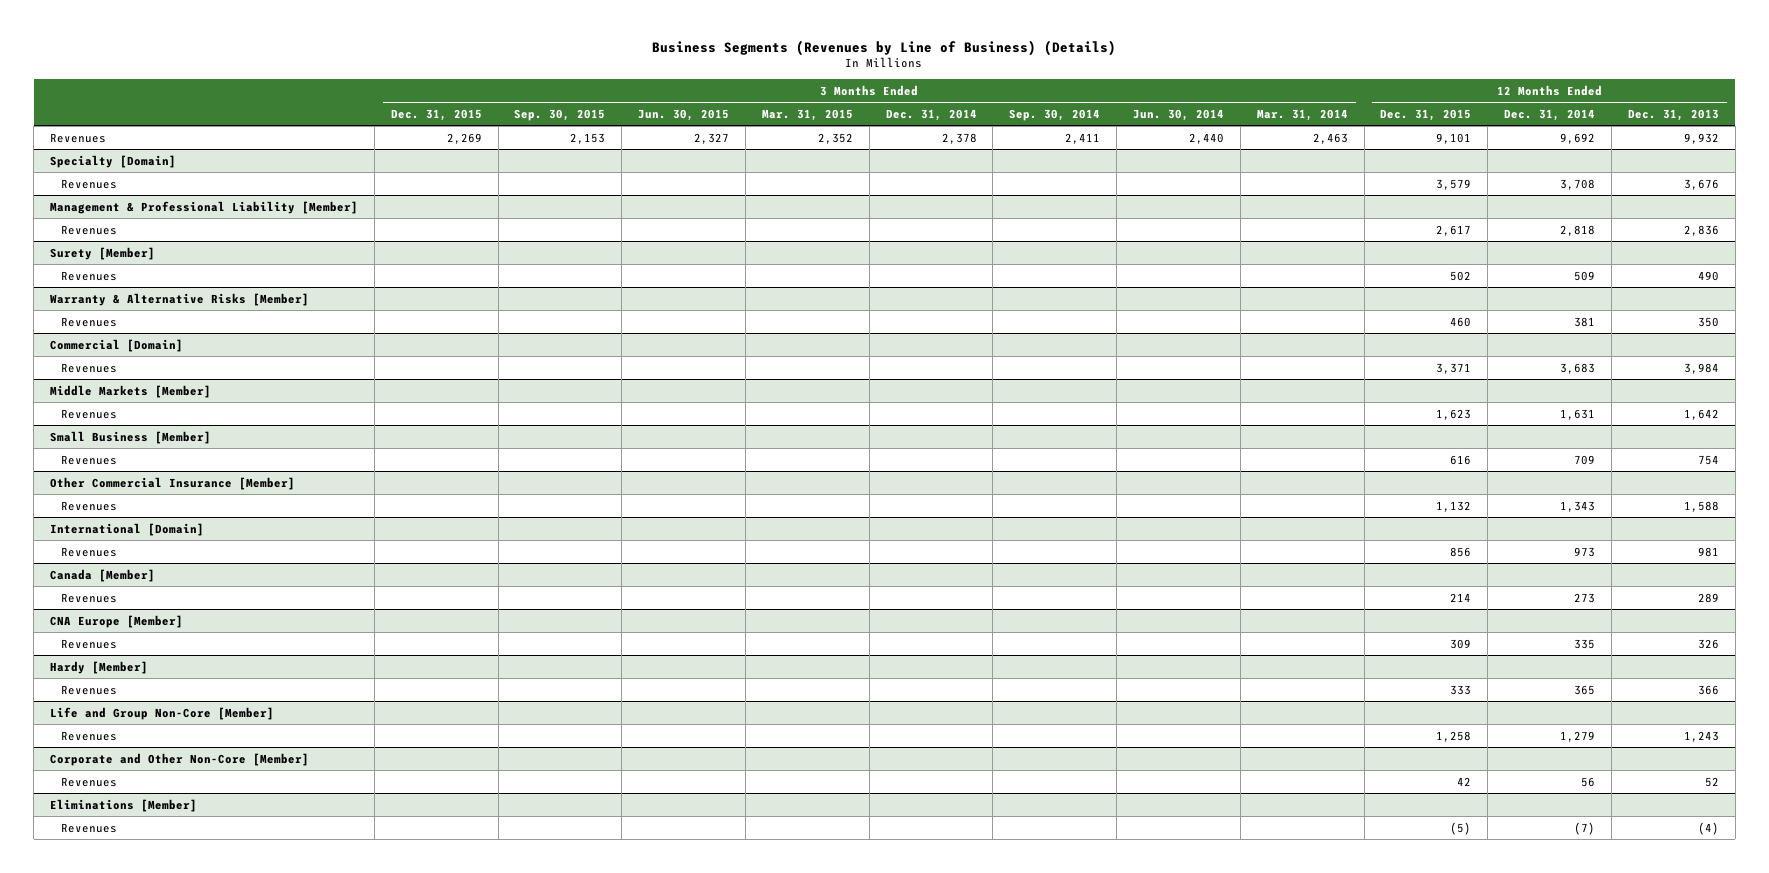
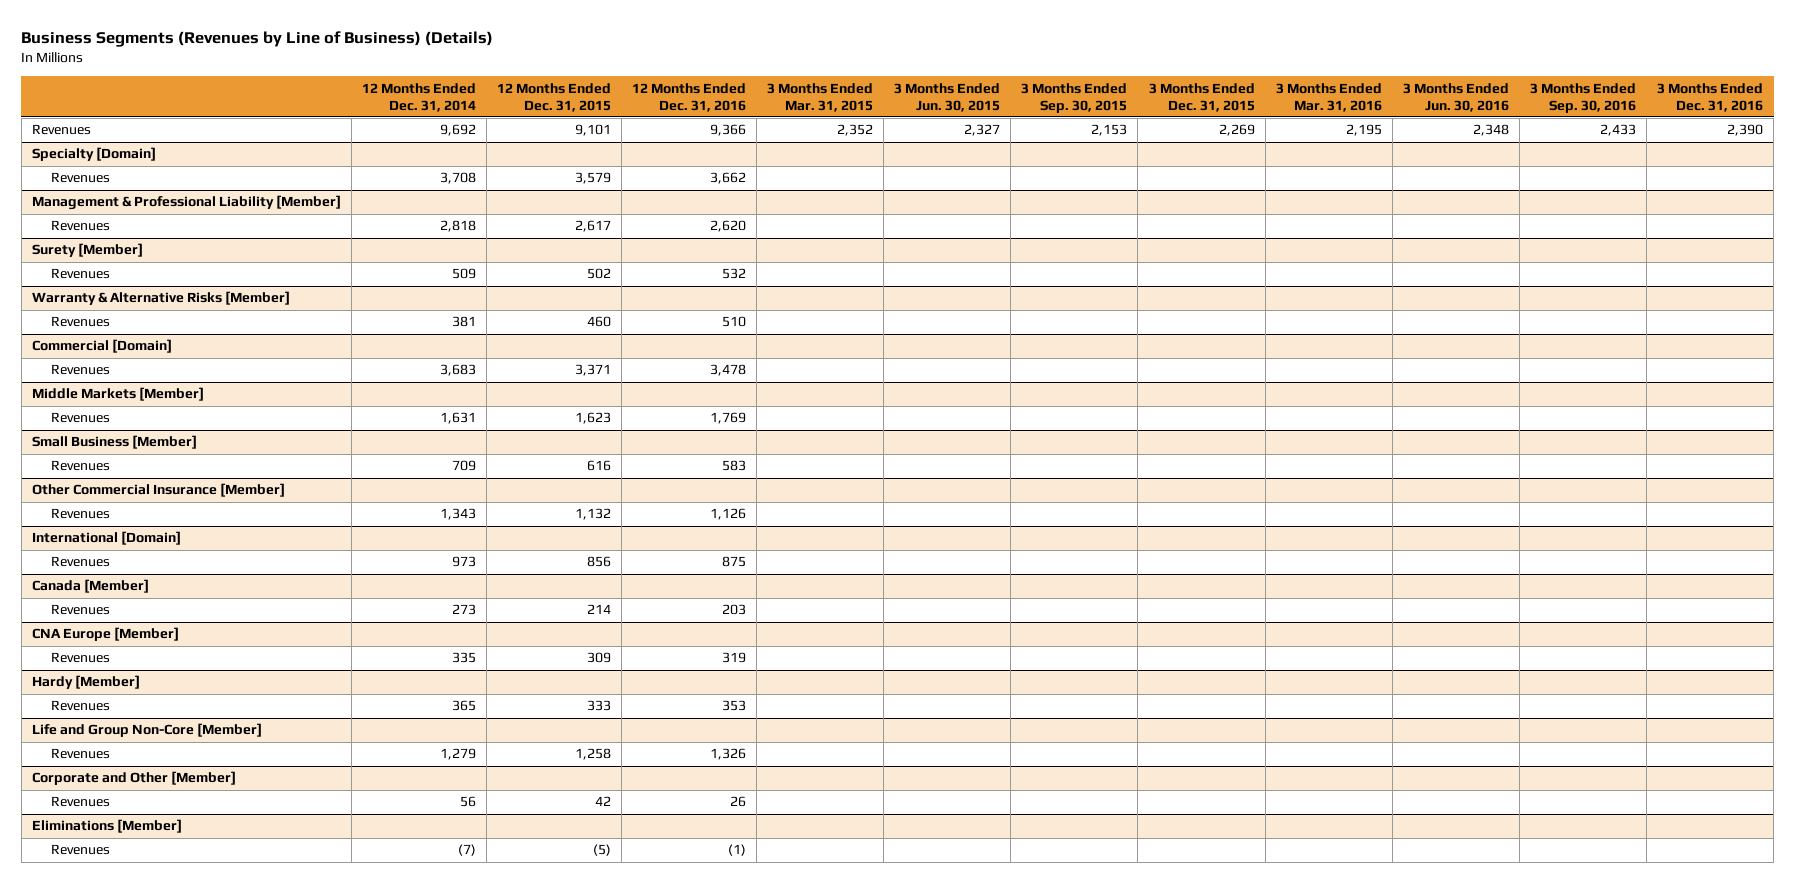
- | 3 Months Ended Dec. 31, 2015 | 3 Months Ended Sep. 30, 2015 | 3 Months Ended Jun. 30, 2015 | 3 Months Ended Mar. 31, 2015 | 3 Months Ended Dec. 31, 2014 | 3 Months Ended Sep. 30, 2014 | 3 Months Ended Jun. 30, 2014 | 3 Months Ended Mar. 31, 2014 | 12 Months Ended Dec. 31, 2015 | 12 Months Ended Dec. 31, 2014 | 12 Months Ended Dec. 31, 2013
+ | 12 Months Ended Dec. 31, 2014 | 12 Months Ended Dec. 31, 2015 | 12 Months Ended Dec. 31, 2016 | 3 Months Ended Mar. 31, 2015 | 3 Months Ended Jun. 30, 2015 | 3 Months Ended Sep. 30, 2015 | 3 Months Ended Dec. 31, 2015 | 3 Months Ended Mar. 31, 2016 | 3 Months Ended Jun. 30, 2016 | 3 Months Ended Sep. 30, 2016 | 3 Months Ended Dec. 31, 2016
- Corporate and Other Non-Core [Member]
+ Corporate and Other [Member]

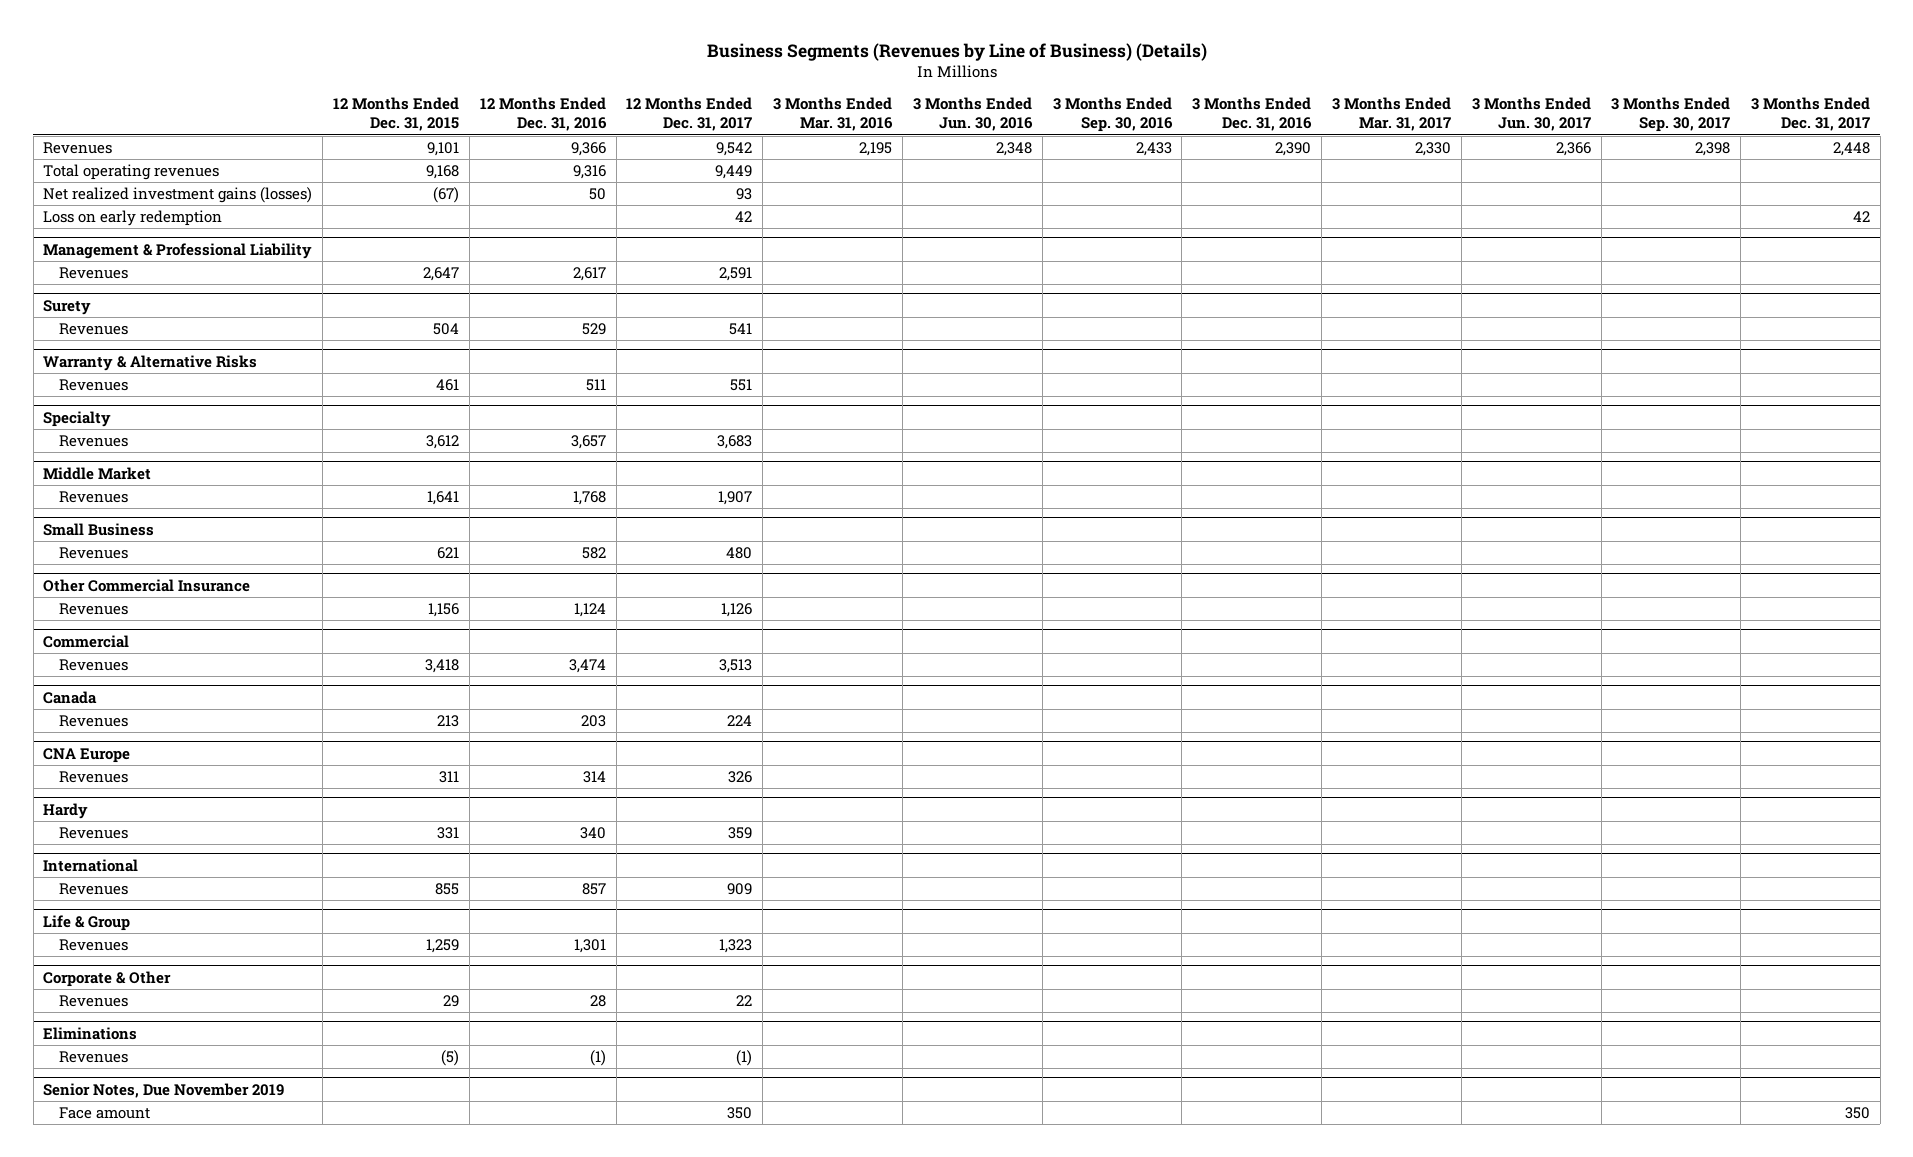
- | 12 Months Ended Dec. 31, 2014 | 12 Months Ended Dec. 31, 2015 | 12 Months Ended Dec. 31, 2016 | 3 Months Ended Mar. 31, 2015 | 3 Months Ended Jun. 30, 2015 | 3 Months Ended Sep. 30, 2015 | 3 Months Ended Dec. 31, 2015 | 3 Months Ended Mar. 31, 2016 | 3 Months Ended Jun. 30, 2016 | 3 Months Ended Sep. 30, 2016 | 3 Months Ended Dec. 31, 2016
+ | 12 Months Ended Dec. 31, 2015 | 12 Months Ended Dec. 31, 2016 | 12 Months Ended Dec. 31, 2017 | 3 Months Ended Mar. 31, 2016 | 3 Months Ended Jun. 30, 2016 | 3 Months Ended Sep. 30, 2016 | 3 Months Ended Dec. 31, 2016 | 3 Months Ended Mar. 31, 2017 | 3 Months Ended Jun. 30, 2017 | 3 Months Ended Sep. 30, 2017 | 3 Months Ended Dec. 31, 2017
- Specialty [Domain]
- Revenues | 3,708 | 3,579 | 3,662 | | | | | | | |
- Management & Professional Liability [Member]
- Revenues | 2,818 | 2,617 | 2,620 | | | | | | | |
- Surety [Member]
- Revenues | 509 | 502 | 532 | | | | | | | |
- Warranty & Alternative Risks [Member]
- Revenues | 381 | 460 | 510 | | | | | | | |
- Commercial [Domain]
- Revenues | 3,683 | 3,371 | 3,478 | | | | | | | |
- Middle Markets [Member]
- Revenues | 1,631 | 1,623 | 1,769 | | | | | | | |
- Small Business [Member]
- Revenues | 709 | 616 | 583 | | | | | | | |
- Other Commercial Insurance [Member]
- Revenues | 1,343 | 1,132 | 1,126 | | | | | | | |
- International [Domain]
- Revenues | 973 | 856 | 875 | | | | | | | |
- Canada [Member]
- Revenues | 273 | 214 | 203 | | | | | | | |
- CNA Europe [Member]
- Revenues | 335 | 309 | 319 | | | | | | | |
- Hardy [Member]
- Revenues | 365 | 333 | 353 | | | | | | | |
- Life and Group Non-Core [Member]
- Revenues | 1,279 | 1,258 | 1,326 | | | | | | | |
- Corporate and Other [Member]
- Revenues | 56 | 42 | 26 | | | | | | | |
- Eliminations [Member]
+ Total operating revenues | 9,168 | 9,316 | 9,449 | | | | | | | |
+ Net realized investment gains (losses) | (67) | 50 | 93 | | | | | | | |
+ Loss on early redemption | | | 42 | | | | | | | | 42
+ Management & Professional Liability
+ Revenues | 2,647 | 2,617 | 2,591 | | | | | | | |
+ Surety
+ Revenues | 504 | 529 | 541 | | | | | | | |
+ Warranty & Alternative Risks
+ Revenues | 461 | 511 | 551 | | | | | | | |
+ Specialty
+ Revenues | 3,612 | 3,657 | 3,683 | | | | | | | |
+ Middle Market
+ Revenues | 1,641 | 1,768 | 1,907 | | | | | | | |
+ Small Business
+ Revenues | 621 | 582 | 480 | | | | | | | |
+ Other Commercial Insurance
+ Revenues | 1,156 | 1,124 | 1,126 | | | | | | | |
+ Commercial
+ Revenues | 3,418 | 3,474 | 3,513 | | | | | | | |
+ Canada
+ Revenues | 213 | 203 | 224 | | | | | | | |
+ CNA Europe
+ Revenues | 311 | 314 | 326 | | | | | | | |
+ Hardy
+ Revenues | 331 | 340 | 359 | | | | | | | |
+ International
+ Revenues | 855 | 857 | 909 | | | | | | | |
+ Life & Group
+ Revenues | 1,259 | 1,301 | 1,323 | | | | | | | |
+ Corporate & Other
+ Revenues | 29 | 28 | 22 | | | | | | | |
+ Eliminations
+ Senior Notes, Due November 2019
+ Face amount | | | 350 | | | | | | | | 350

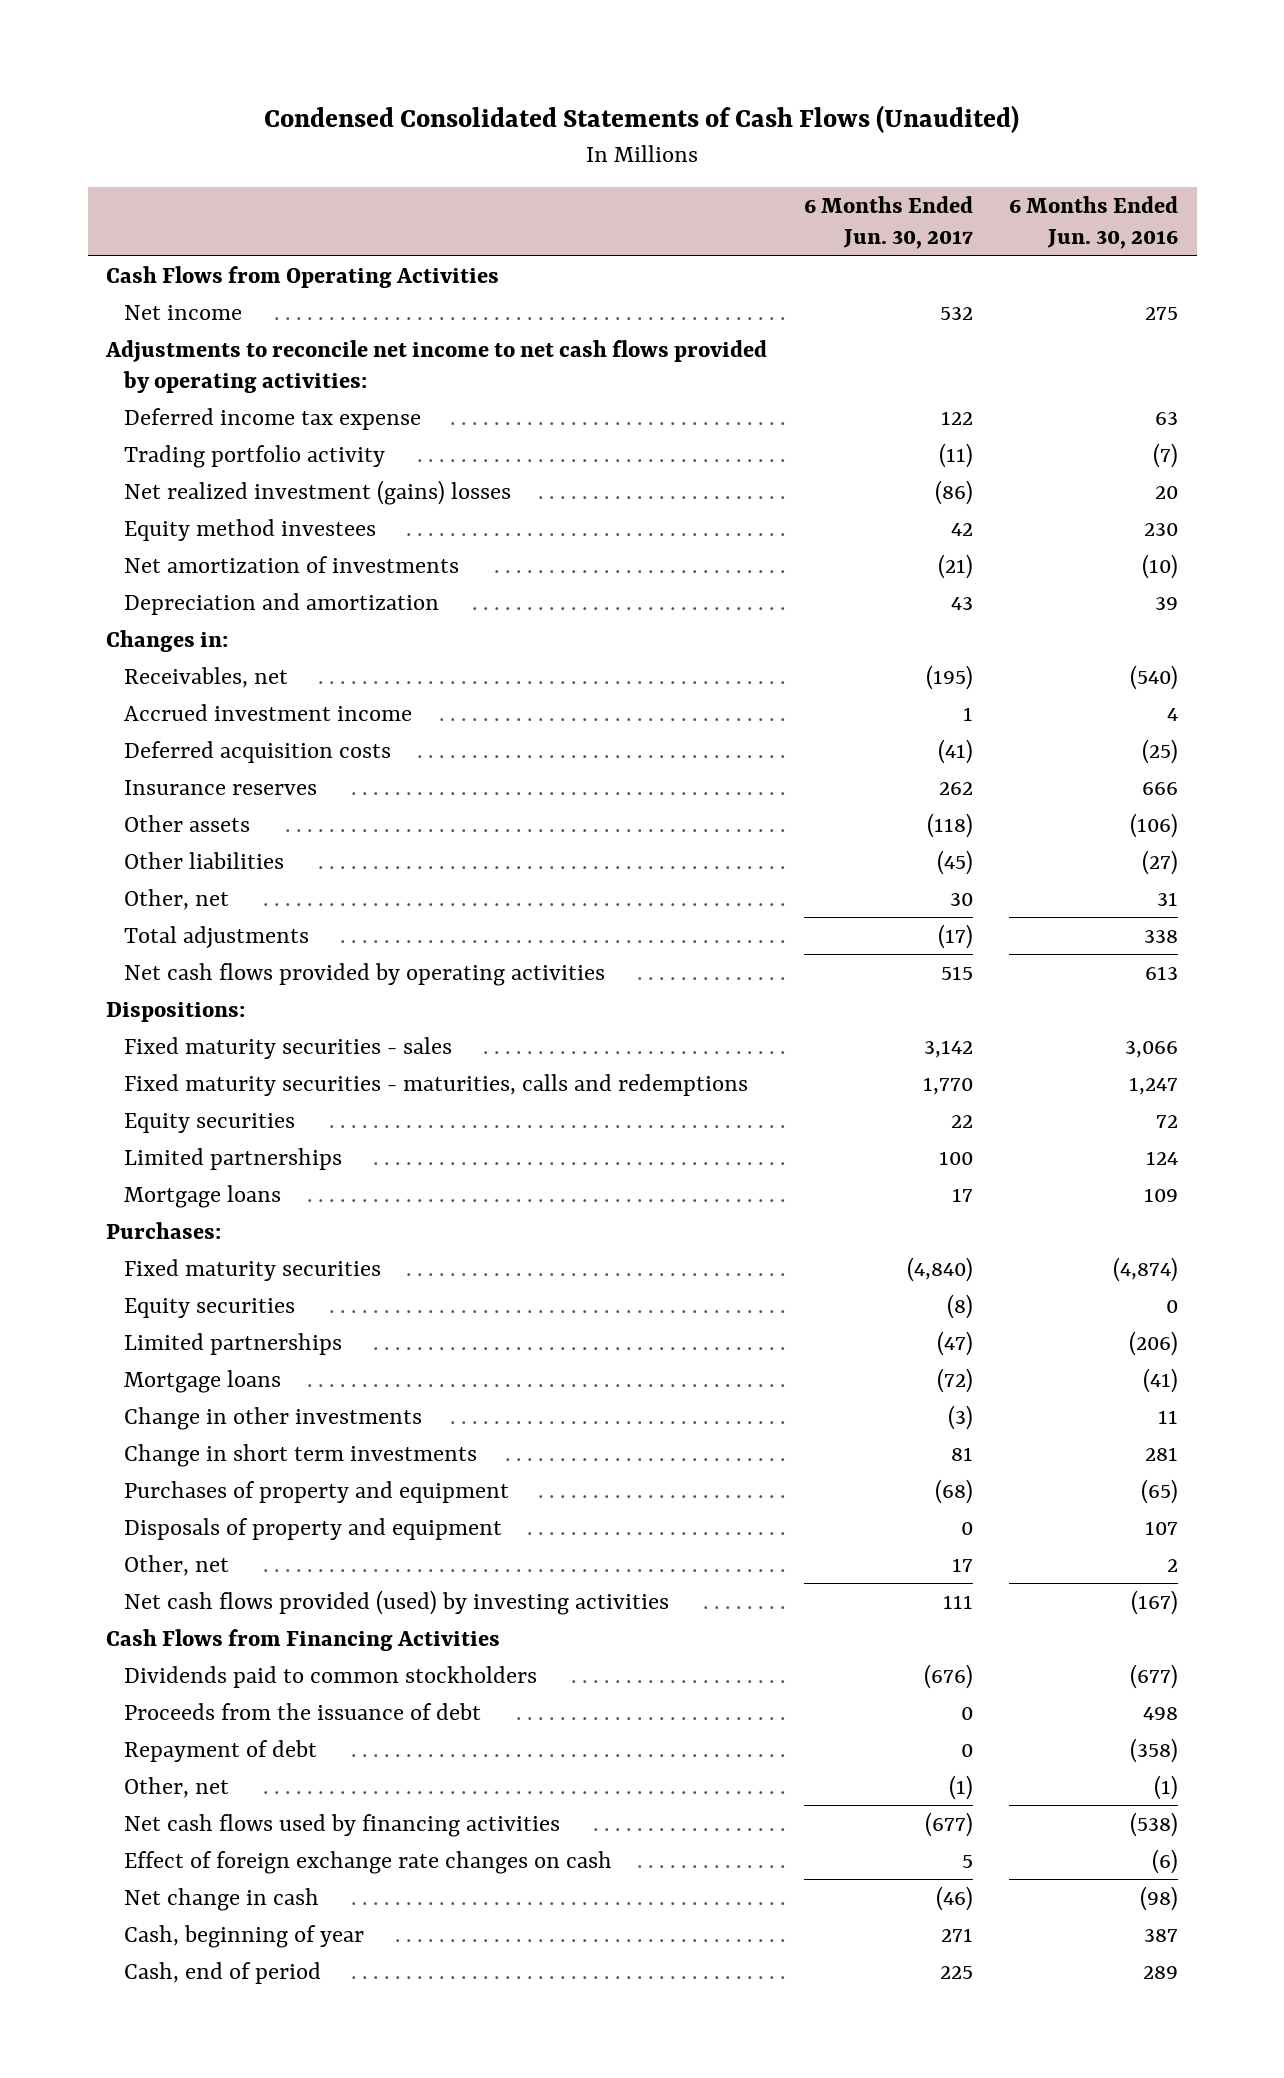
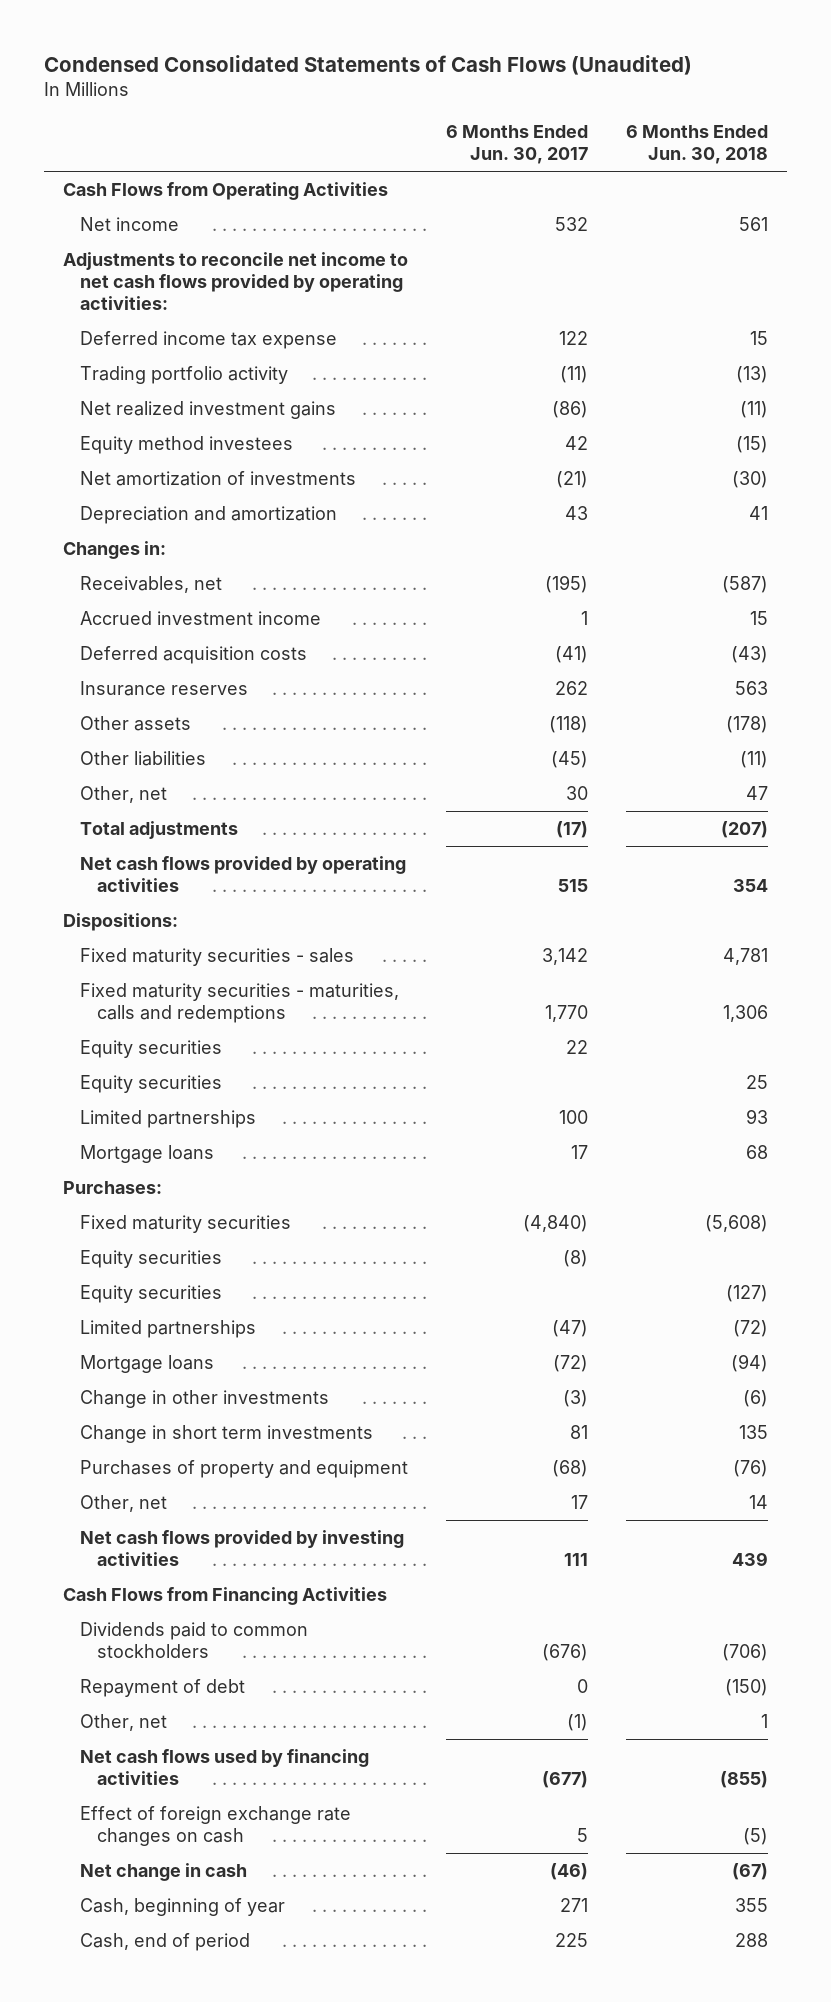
- | 6 Months Ended Jun. 30, 2017 | 6 Months Ended Jun. 30, 2016
+ | 6 Months Ended Jun. 30, 2017 | 6 Months Ended Jun. 30, 2018
- Net realized investment (gains) losses | (86) | 20
+ Net realized investment gains | (86) | (11)
+ Equity securities | | 25
+ Equity securities | | (127)
- Disposals of property and equipment | 0 | 107
- Net cash flows provided (used) by investing activities | 111 | (167)
+ Net cash flows provided by investing activities | 111 | 439
- Proceeds from the issuance of debt | 0 | 498

